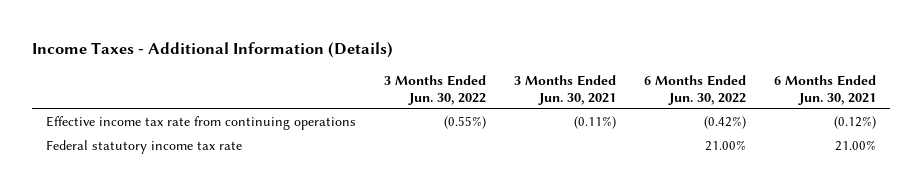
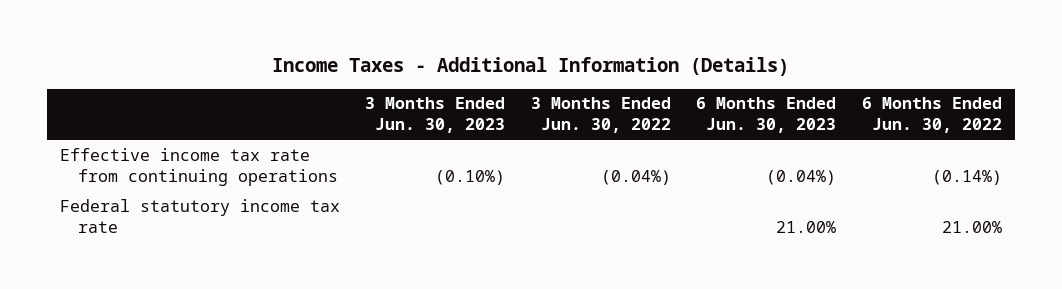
- | 3 Months Ended Jun. 30, 2022 | 3 Months Ended Jun. 30, 2021 | 6 Months Ended Jun. 30, 2022 | 6 Months Ended Jun. 30, 2021
+ | 3 Months Ended Jun. 30, 2023 | 3 Months Ended Jun. 30, 2022 | 6 Months Ended Jun. 30, 2023 | 6 Months Ended Jun. 30, 2022
- Effective income tax rate from continuing operations | (0.55%) | (0.11%) | (0.42%) | (0.12%)
+ Effective income tax rate from continuing operations | (0.10%) | (0.04%) | (0.04%) | (0.14%)

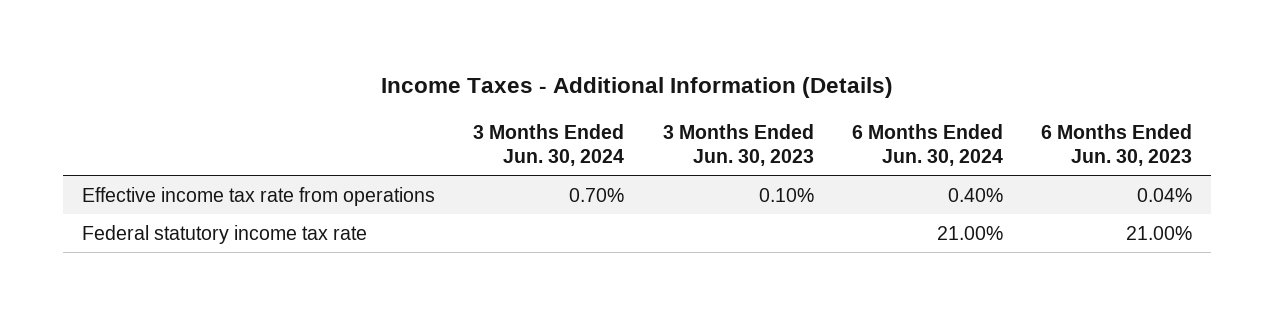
- | 3 Months Ended Jun. 30, 2023 | 3 Months Ended Jun. 30, 2022 | 6 Months Ended Jun. 30, 2023 | 6 Months Ended Jun. 30, 2022
+ | 3 Months Ended Jun. 30, 2024 | 3 Months Ended Jun. 30, 2023 | 6 Months Ended Jun. 30, 2024 | 6 Months Ended Jun. 30, 2023
- Effective income tax rate from continuing operations | (0.10%) | (0.04%) | (0.04%) | (0.14%)
+ Effective income tax rate from operations | 0.70% | 0.10% | 0.40% | 0.04%

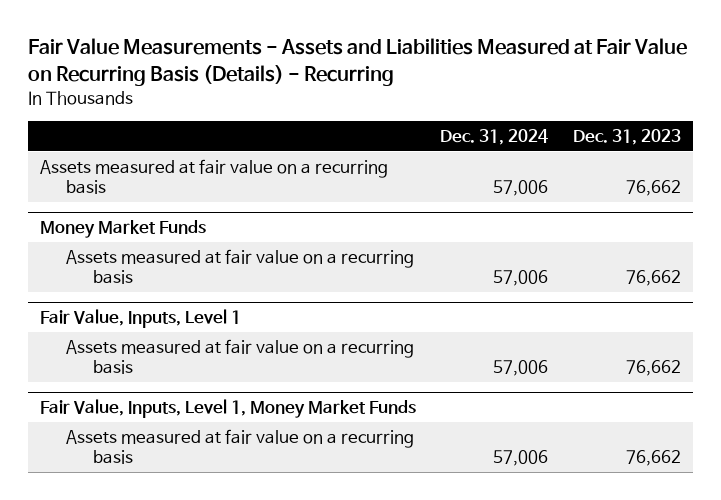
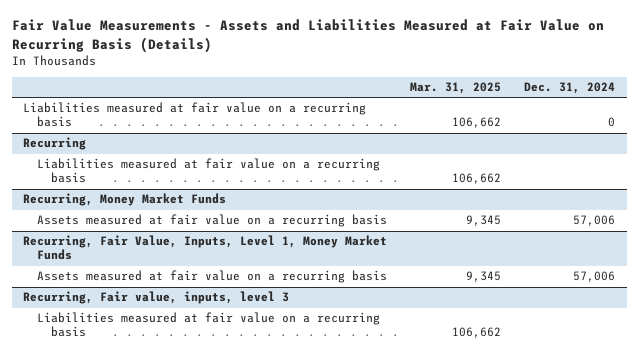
- Fair Value Measurements - Assets and Liabilities Measured at Fair Value on Recurring Basis (Details) - Recurring
+ Fair Value Measurements - Assets and Liabilities Measured at Fair Value on Recurring Basis (Details)
- | Dec. 31, 2024 | Dec. 31, 2023
+ | Mar. 31, 2025 | Dec. 31, 2024
- Assets measured at fair value on a recurring basis | 57,006 | 76,662
- Money Market Funds
- Assets measured at fair value on a recurring basis | 57,006 | 76,662
- Fair Value, Inputs, Level 1
+ Liabilities measured at fair value on a recurring basis | 106,662 | 0
+ Recurring
+ Liabilities measured at fair value on a recurring basis | 106,662 |
+ Recurring, Money Market Funds
- Fair Value, Inputs, Level 1, Money Market Funds
+ Recurring, Fair Value, Inputs, Level 1, Money Market Funds
+ Recurring, Fair value, inputs, level 3
+ Liabilities measured at fair value on a recurring basis | 106,662 |

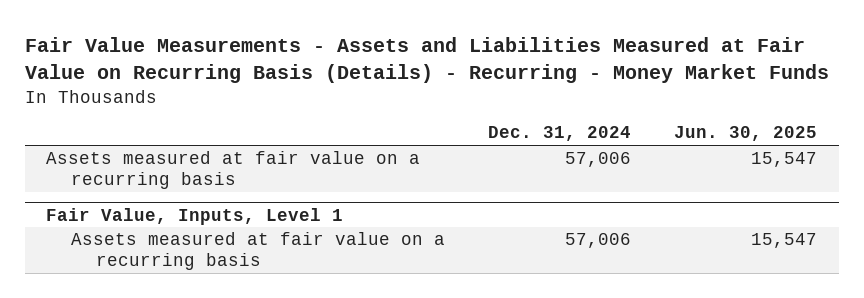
- Fair Value Measurements - Assets and Liabilities Measured at Fair Value on Recurring Basis (Details)
+ Fair Value Measurements - Assets and Liabilities Measured at Fair Value on Recurring Basis (Details) - Recurring - Money Market Funds
- | Mar. 31, 2025 | Dec. 31, 2024
+ | Dec. 31, 2024 | Jun. 30, 2025
- Liabilities measured at fair value on a recurring basis | 106,662 | 0
- Recurring
- Liabilities measured at fair value on a recurring basis | 106,662 |
- Recurring, Money Market Funds
- Recurring, Fair Value, Inputs, Level 1, Money Market Funds
+ Fair Value, Inputs, Level 1
- Recurring, Fair value, inputs, level 3
- Liabilities measured at fair value on a recurring basis | 106,662 |

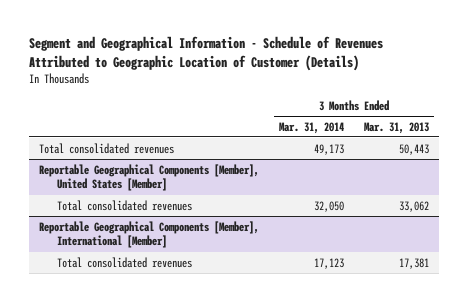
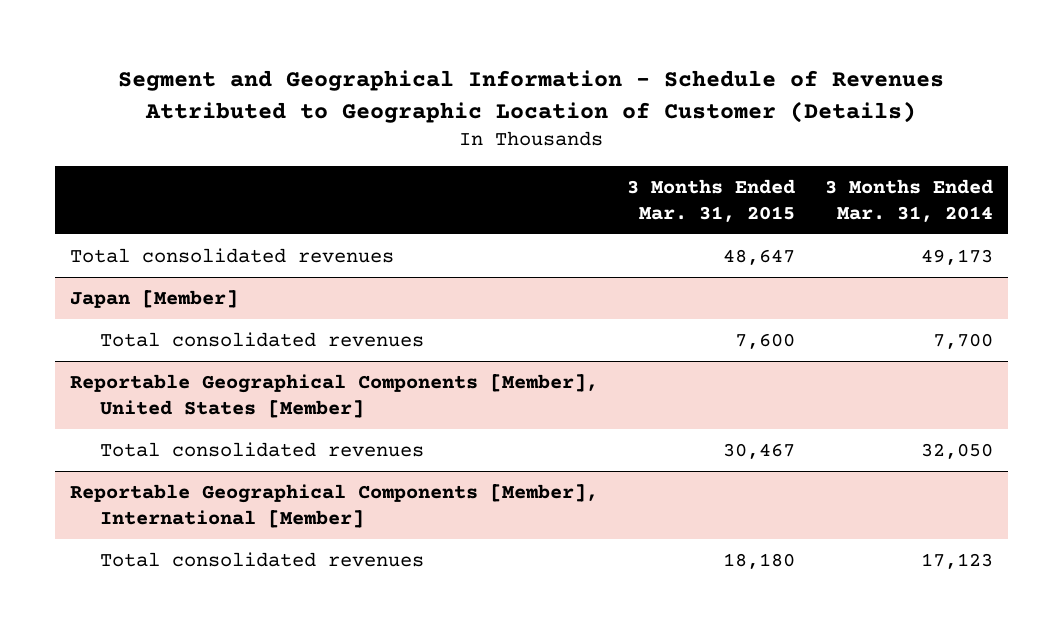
- | 3 Months Ended Mar. 31, 2014 | 3 Months Ended Mar. 31, 2013
+ | 3 Months Ended Mar. 31, 2015 | 3 Months Ended Mar. 31, 2014
+ Japan [Member]
+ Total consolidated revenues | 7,600 | 7,700

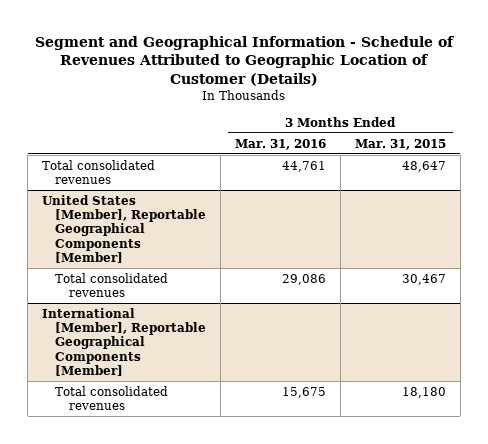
- | 3 Months Ended Mar. 31, 2015 | 3 Months Ended Mar. 31, 2014
+ | 3 Months Ended Mar. 31, 2016 | 3 Months Ended Mar. 31, 2015
- Japan [Member]
- Total consolidated revenues | 7,600 | 7,700
- Reportable Geographical Components [Member], United States [Member]
+ United States [Member], Reportable Geographical Components [Member]
- Reportable Geographical Components [Member], International [Member]
+ International [Member], Reportable Geographical Components [Member]

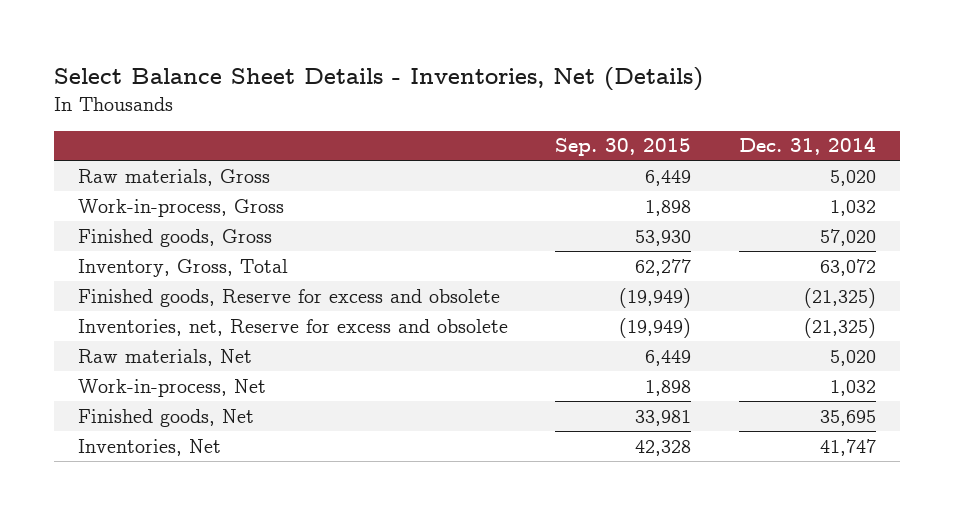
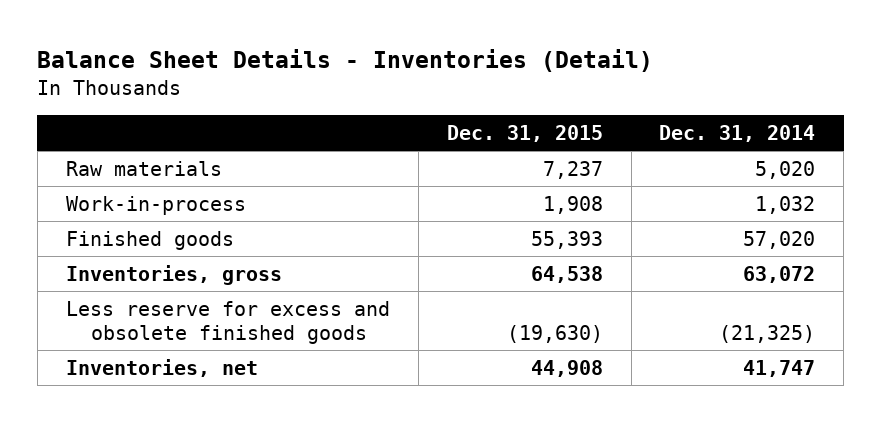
- Select Balance Sheet Details - Inventories, Net (Details)
+ Balance Sheet Details - Inventories (Detail)
- | Sep. 30, 2015 | Dec. 31, 2014
+ | Dec. 31, 2015 | Dec. 31, 2014
- Raw materials, Gross | 6,449 | 5,020
- Work-in-process, Gross | 1,898 | 1,032
- Finished goods, Gross | 53,930 | 57,020
- Inventory, Gross, Total | 62,277 | 63,072
- Finished goods, Reserve for excess and obsolete | (19,949) | (21,325)
- Inventories, net, Reserve for excess and obsolete | (19,949) | (21,325)
- Raw materials, Net | 6,449 | 5,020
- Work-in-process, Net | 1,898 | 1,032
- Finished goods, Net | 33,981 | 35,695
- Inventories, Net | 42,328 | 41,747
+ Raw materials | 7,237 | 5,020
+ Work-in-process | 1,908 | 1,032
+ Finished goods | 55,393 | 57,020
+ Inventories, gross | 64,538 | 63,072
+ Less reserve for excess and obsolete finished goods | (19,630) | (21,325)
+ Inventories, net | 44,908 | 41,747

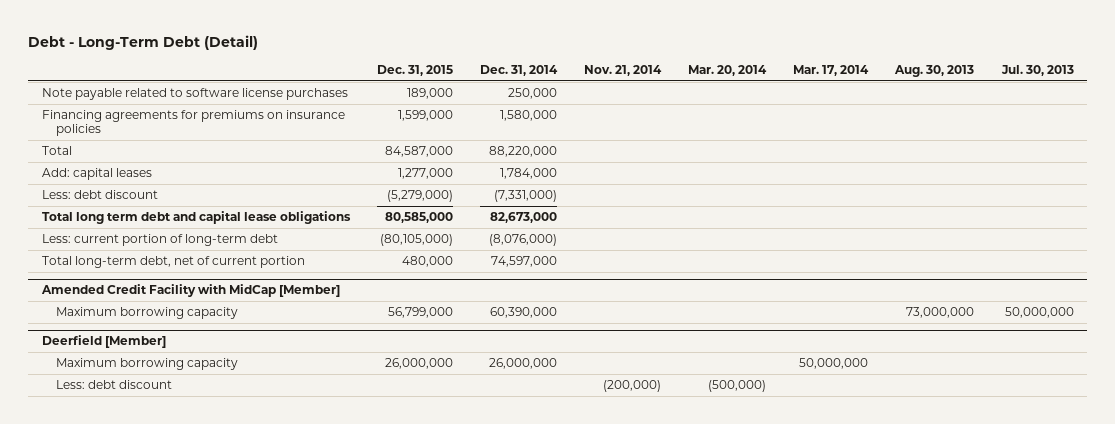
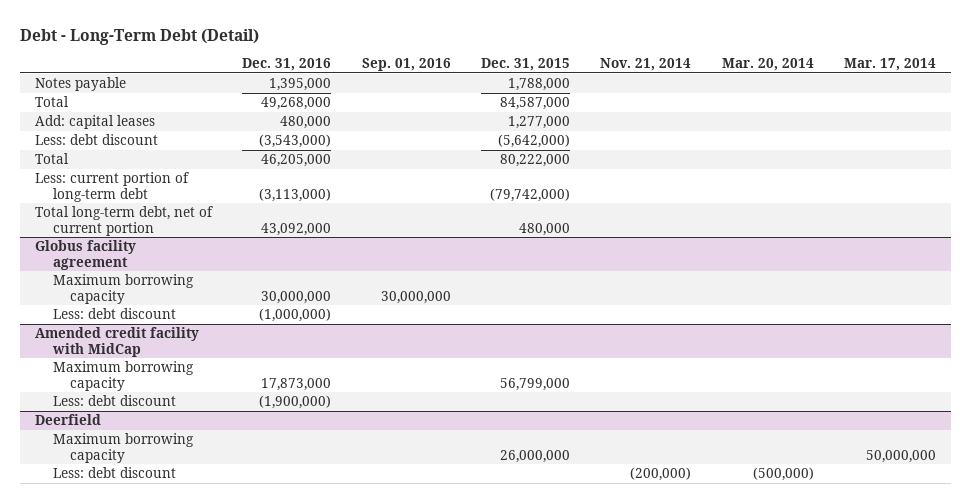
- | Dec. 31, 2015 | Dec. 31, 2014 | Nov. 21, 2014 | Mar. 20, 2014 | Mar. 17, 2014 | Aug. 30, 2013 | Jul. 30, 2013
+ | Dec. 31, 2016 | Sep. 01, 2016 | Dec. 31, 2015 | Nov. 21, 2014 | Mar. 20, 2014 | Mar. 17, 2014
- Note payable related to software license purchases | 189,000 | 250,000 | | | | |
- Financing agreements for premiums on insurance policies | 1,599,000 | 1,580,000 | | | | |
+ Notes payable | 1,395,000 | | 1,788,000 | | |
- Less: debt discount | (5,279,000) | (7,331,000) | | | | |
- Total long term debt and capital lease obligations | 80,585,000 | 82,673,000 | | | | |
- Less: current portion of long-term debt | (80,105,000) | (8,076,000) | | | | |
+ Less: debt discount | (3,543,000) | | (5,642,000) | | |
+ Total | 46,205,000 | | 80,222,000 | | |
+ Less: current portion of long-term debt | (3,113,000) | | (79,742,000) | | |
- Amended Credit Facility with MidCap [Member]
+ Globus facility agreement
+ Maximum borrowing capacity | 30,000,000 | 30,000,000 | | | |
+ Less: debt discount | (1,000,000) | | | | |
+ Amended credit facility with MidCap
- Deerfield [Member]
+ Less: debt discount | (1,900,000) | | | | |
+ Deerfield

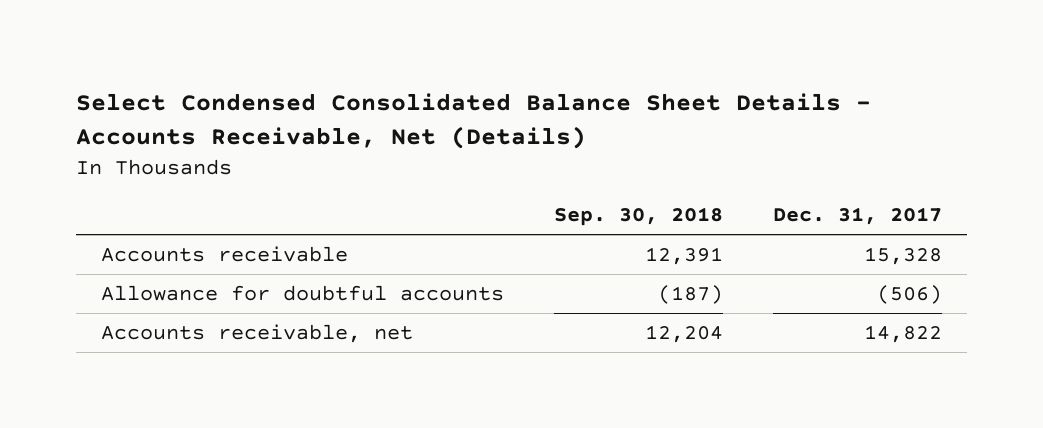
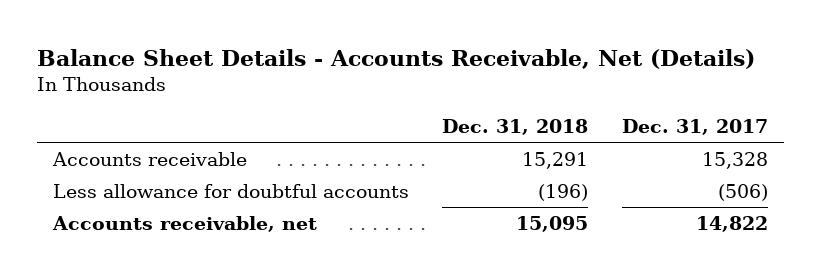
- Select Condensed Consolidated Balance Sheet Details - Accounts Receivable, Net (Details)
+ Balance Sheet Details - Accounts Receivable, Net (Details)
- | Sep. 30, 2018 | Dec. 31, 2017
+ | Dec. 31, 2018 | Dec. 31, 2017
- Allowance for doubtful accounts | (187) | (506)
+ Less allowance for doubtful accounts | (196) | (506)

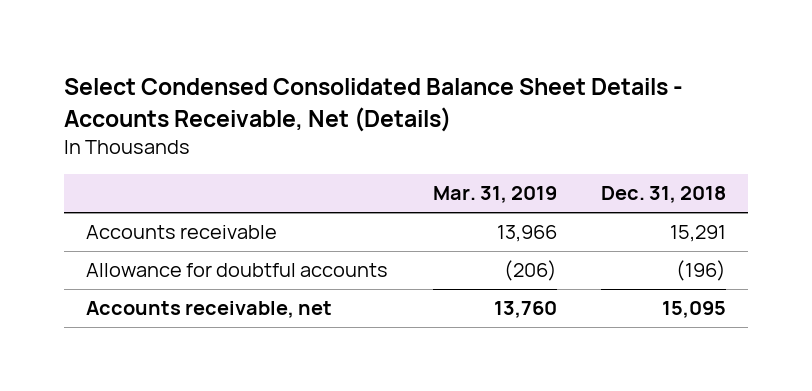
- Balance Sheet Details - Accounts Receivable, Net (Details)
+ Select Condensed Consolidated Balance Sheet Details - Accounts Receivable, Net (Details)
- | Dec. 31, 2018 | Dec. 31, 2017
+ | Mar. 31, 2019 | Dec. 31, 2018
- Less allowance for doubtful accounts | (196) | (506)
+ Allowance for doubtful accounts | (206) | (196)

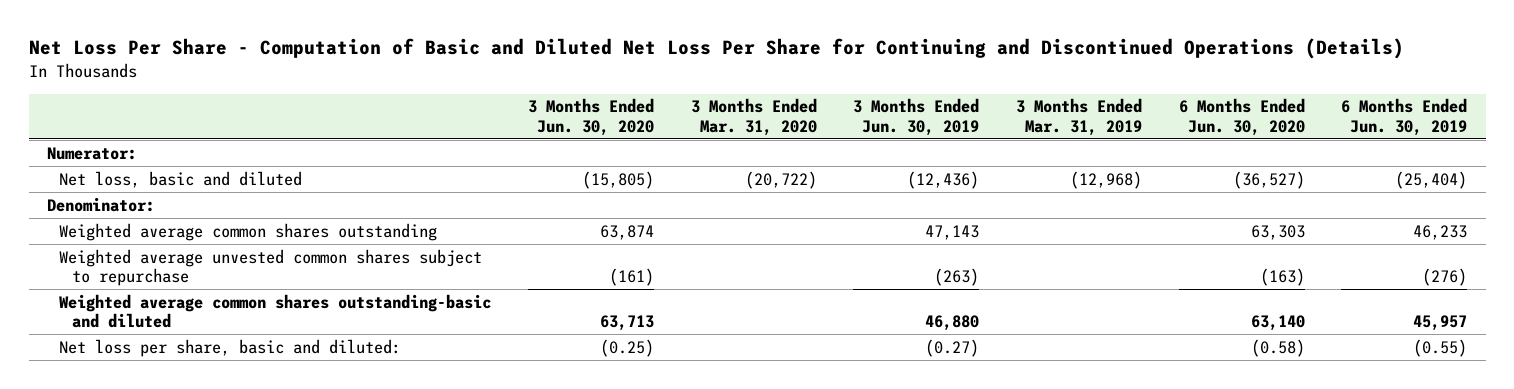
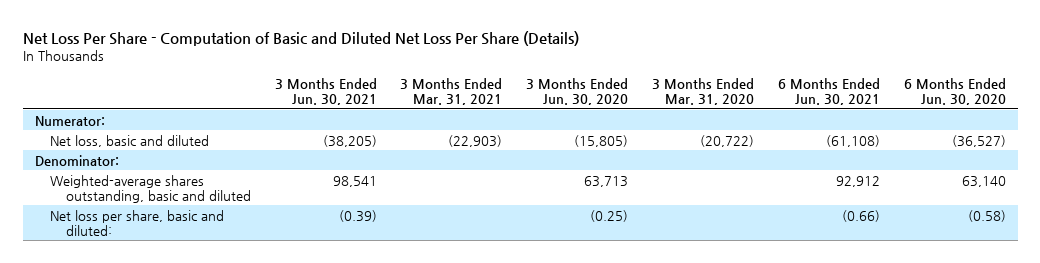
- Net Loss Per Share - Computation of Basic and Diluted Net Loss Per Share for Continuing and Discontinued Operations (Details)
+ Net Loss Per Share - Computation of Basic and Diluted Net Loss Per Share (Details)
- | 3 Months Ended Jun. 30, 2020 | 3 Months Ended Mar. 31, 2020 | 3 Months Ended Jun. 30, 2019 | 3 Months Ended Mar. 31, 2019 | 6 Months Ended Jun. 30, 2020 | 6 Months Ended Jun. 30, 2019
+ | 3 Months Ended Jun. 30, 2021 | 3 Months Ended Mar. 31, 2021 | 3 Months Ended Jun. 30, 2020 | 3 Months Ended Mar. 31, 2020 | 6 Months Ended Jun. 30, 2021 | 6 Months Ended Jun. 30, 2020
- Weighted average common shares outstanding | 63,874 | | 47,143 | | 63,303 | 46,233
- Weighted average unvested common shares subject to repurchase | (161) | | (263) | | (163) | (276)
- Weighted average common shares outstanding-basic and diluted | 63,713 | | 46,880 | | 63,140 | 45,957
+ Weighted-average shares outstanding, basic and diluted | 98,541 | | 63,713 | | 92,912 | 63,140

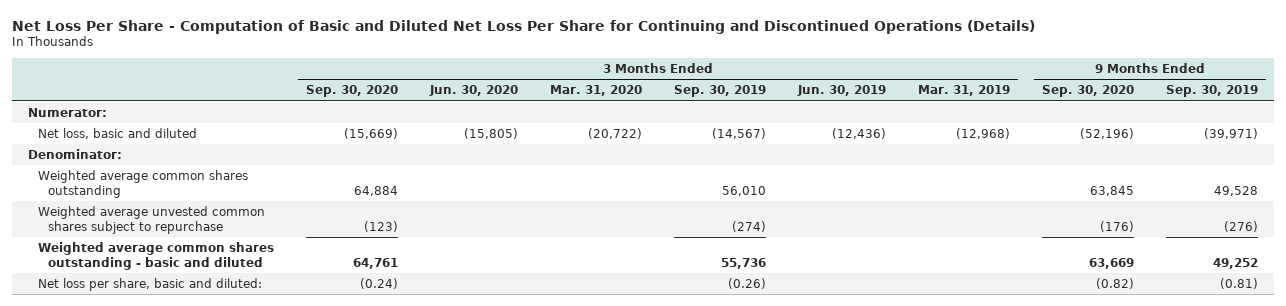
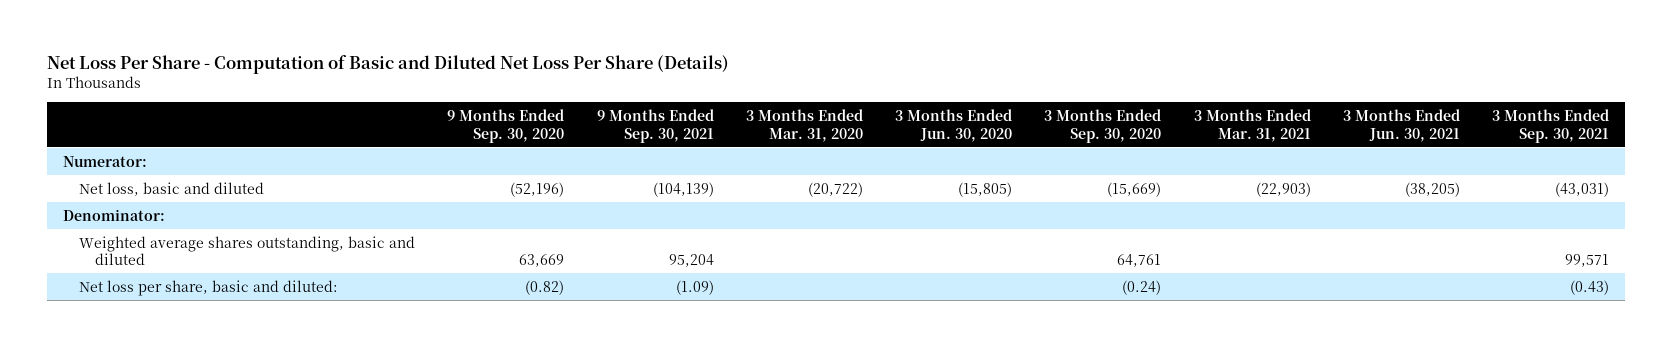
- Net Loss Per Share - Computation of Basic and Diluted Net Loss Per Share for Continuing and Discontinued Operations (Details)
+ Net Loss Per Share - Computation of Basic and Diluted Net Loss Per Share (Details)
- | 3 Months Ended Sep. 30, 2020 | 3 Months Ended Jun. 30, 2020 | 3 Months Ended Mar. 31, 2020 | 3 Months Ended Sep. 30, 2019 | 3 Months Ended Jun. 30, 2019 | 3 Months Ended Mar. 31, 2019 | 9 Months Ended Sep. 30, 2020 | 9 Months Ended Sep. 30, 2019
+ | 9 Months Ended Sep. 30, 2020 | 9 Months Ended Sep. 30, 2021 | 3 Months Ended Mar. 31, 2020 | 3 Months Ended Jun. 30, 2020 | 3 Months Ended Sep. 30, 2020 | 3 Months Ended Mar. 31, 2021 | 3 Months Ended Jun. 30, 2021 | 3 Months Ended Sep. 30, 2021
- Weighted average common shares outstanding | 64,884 | | | 56,010 | | | 63,845 | 49,528
- Weighted average unvested common shares subject to repurchase | (123) | | | (274) | | | (176) | (276)
- Weighted average common shares outstanding - basic and diluted | 64,761 | | | 55,736 | | | 63,669 | 49,252
+ Weighted average shares outstanding, basic and diluted | 63,669 | 95,204 | | | 64,761 | | | 99,571

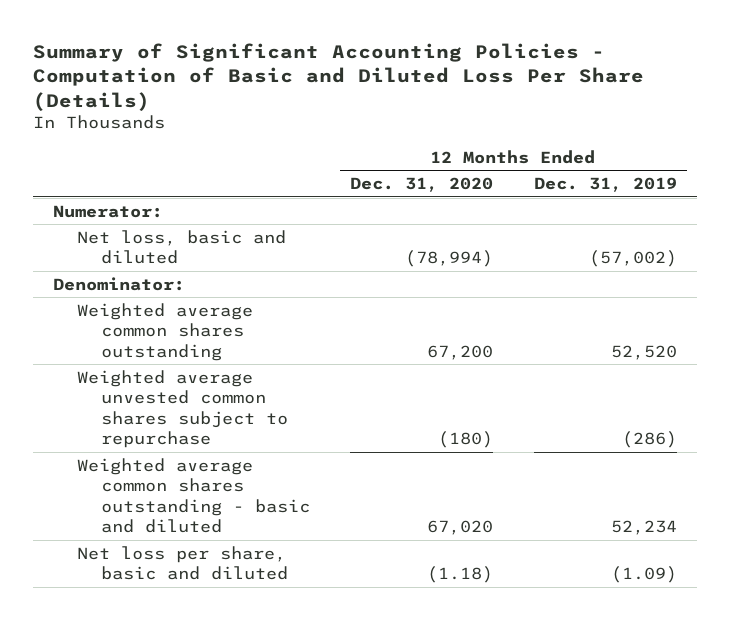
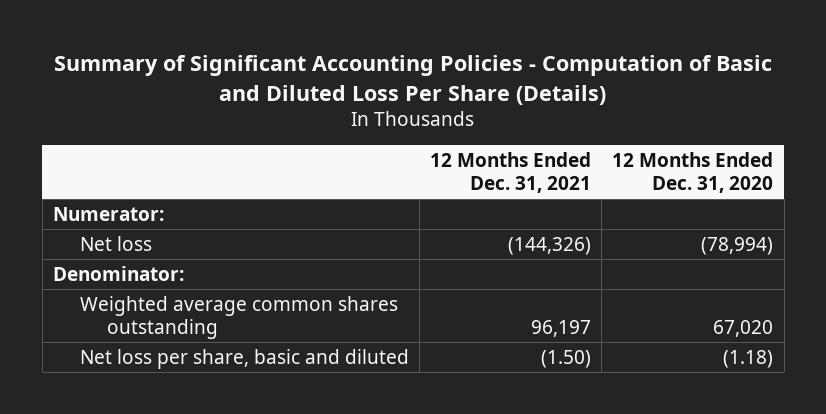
- | 12 Months Ended Dec. 31, 2020 | 12 Months Ended Dec. 31, 2019
+ | 12 Months Ended Dec. 31, 2021 | 12 Months Ended Dec. 31, 2020
- Net loss, basic and diluted | (78,994) | (57,002)
+ Net loss | (144,326) | (78,994)
- Weighted average common shares outstanding | 67,200 | 52,520
- Weighted average unvested common shares subject to repurchase | (180) | (286)
- Weighted average common shares outstanding - basic and diluted | 67,020 | 52,234
+ Weighted average common shares outstanding | 96,197 | 67,020

